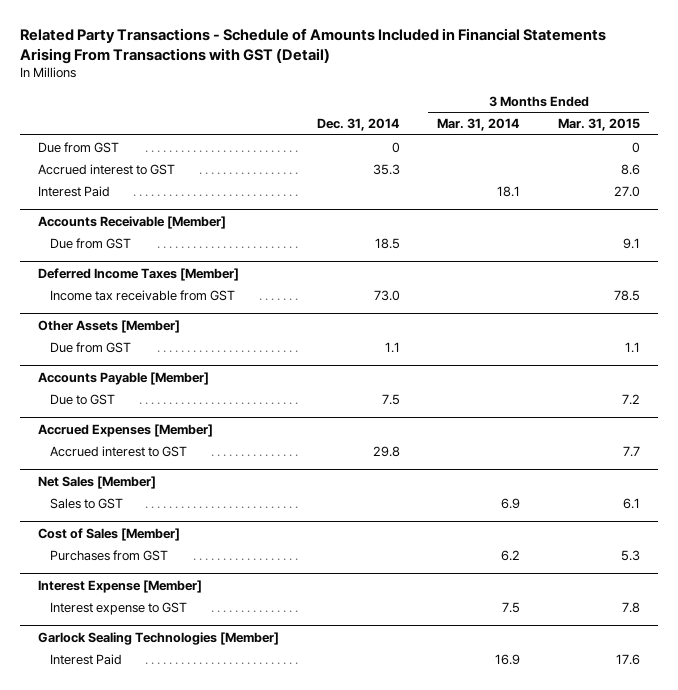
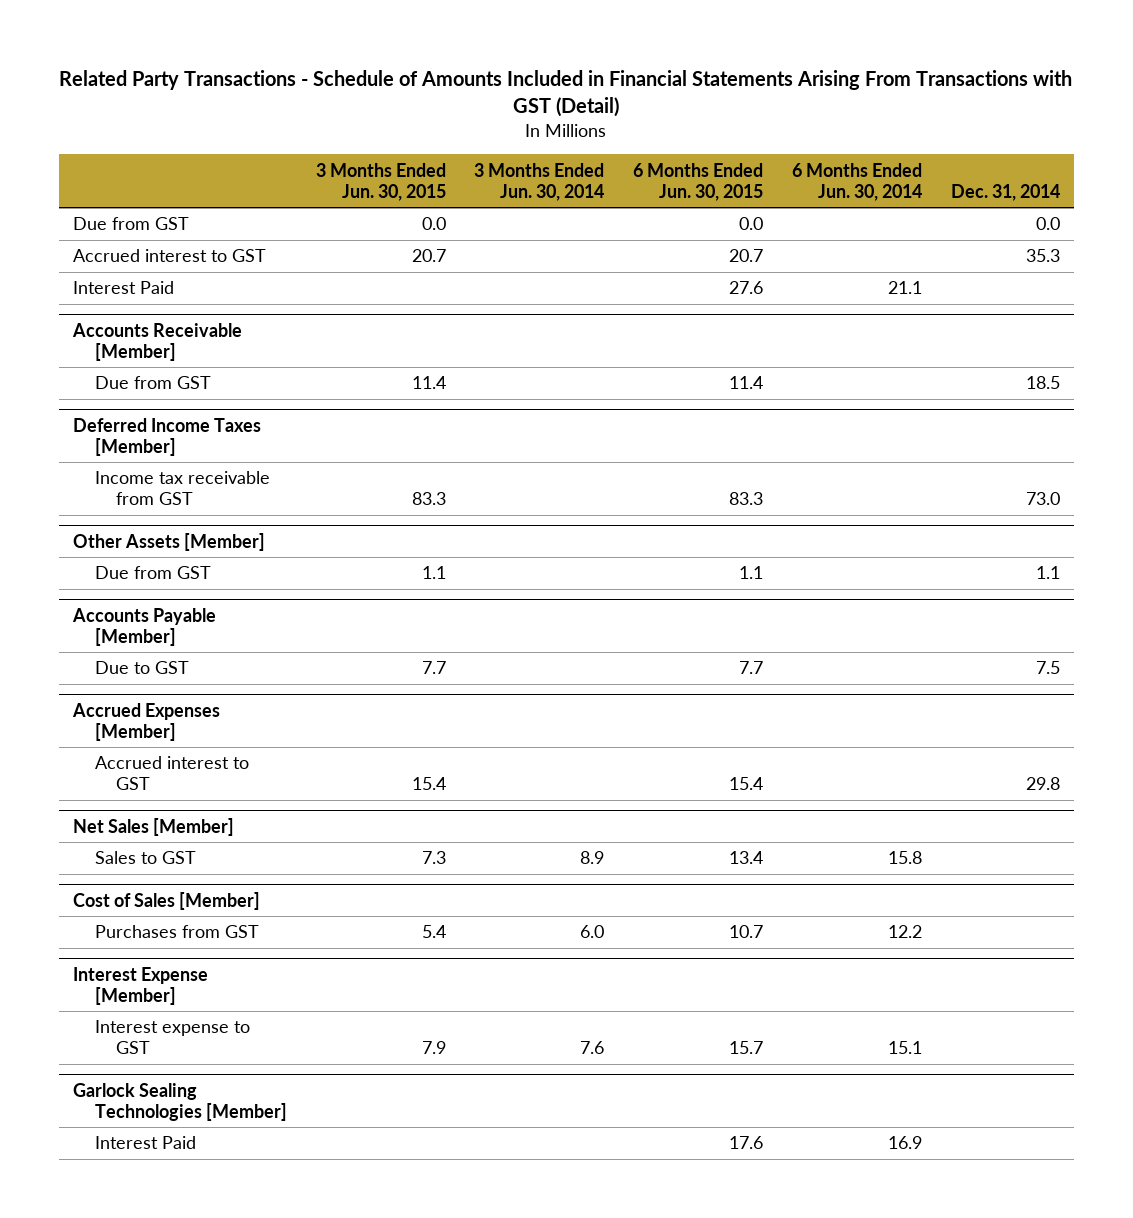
- | Dec. 31, 2014 | 3 Months Ended Mar. 31, 2014 | 3 Months Ended Mar. 31, 2015
+ | 3 Months Ended Jun. 30, 2015 | 3 Months Ended Jun. 30, 2014 | 6 Months Ended Jun. 30, 2015 | 6 Months Ended Jun. 30, 2014 | Dec. 31, 2014
- Due from GST | 0 | | 0
+ Due from GST | 0.0 | | 0.0 | | 0.0

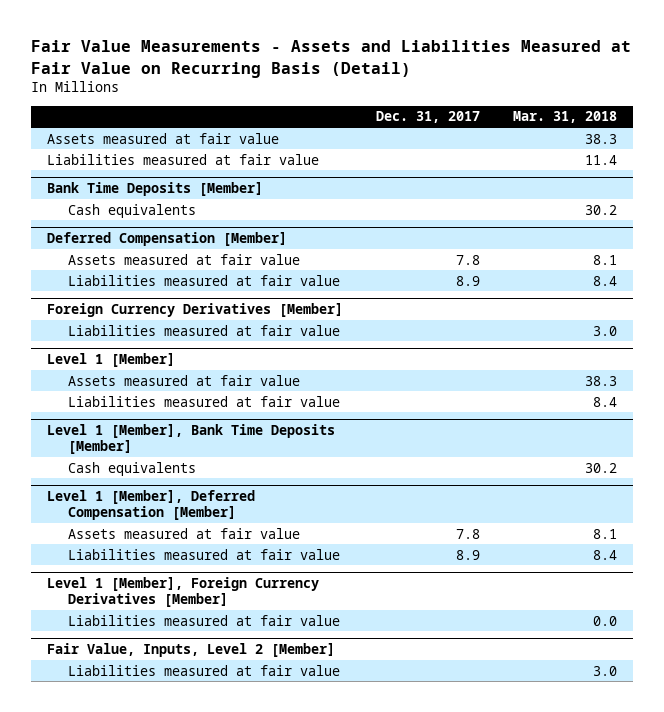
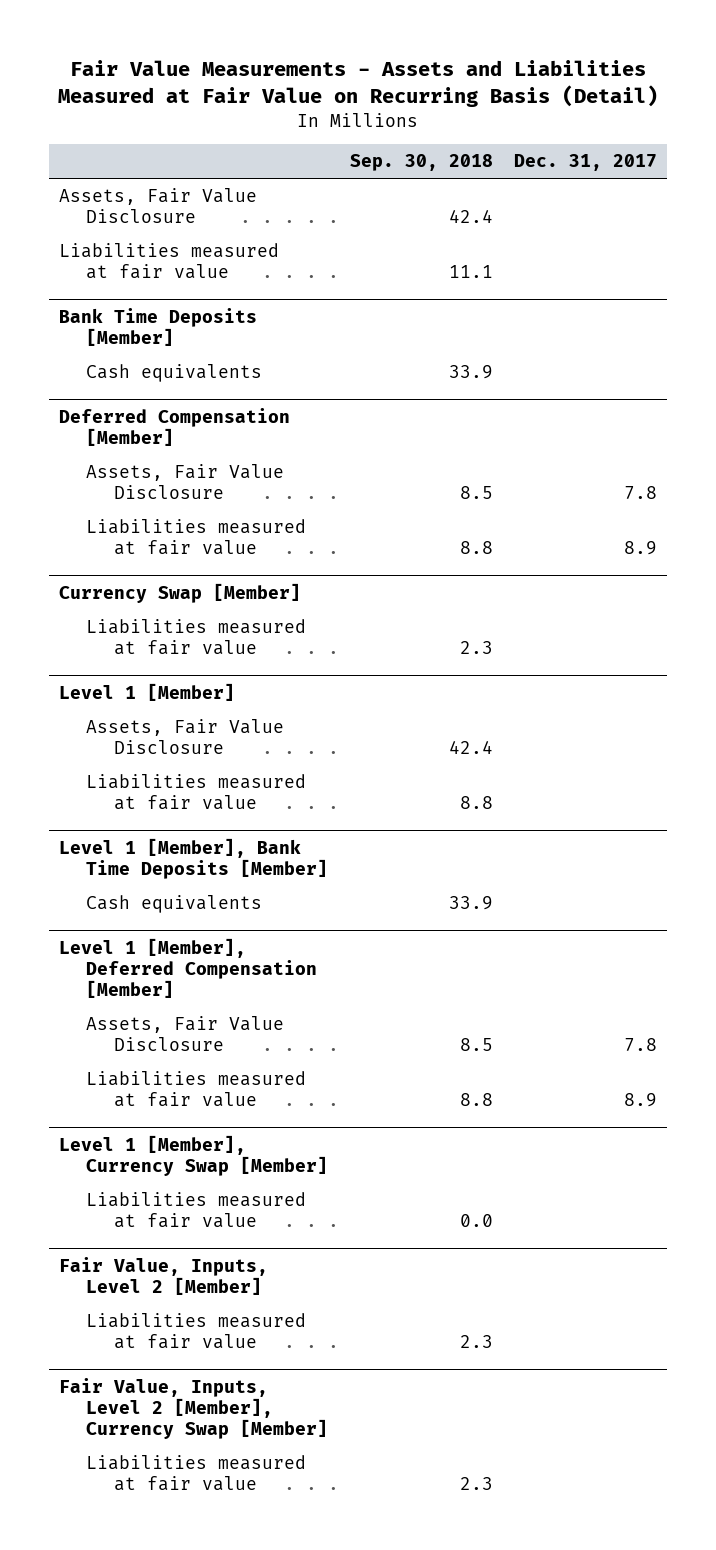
- | Dec. 31, 2017 | Mar. 31, 2018
+ | Sep. 30, 2018 | Dec. 31, 2017
- Assets measured at fair value | | 38.3
+ Assets, Fair Value Disclosure | 42.4 |
@ Deferred Compensation [Member]
- Assets measured at fair value | 7.8 | 8.1
+ Assets, Fair Value Disclosure | 8.5 | 7.8
- Foreign Currency Derivatives [Member]
- Liabilities measured at fair value | | 3.0
+ Currency Swap [Member]
+ Liabilities measured at fair value | 2.3 |
@ Level 1 [Member]
- Assets measured at fair value | | 38.3
+ Assets, Fair Value Disclosure | 42.4 |
@ Level 1 [Member], Deferred Compensation [Member]
- Assets measured at fair value | 7.8 | 8.1
+ Assets, Fair Value Disclosure | 8.5 | 7.8
- Level 1 [Member], Foreign Currency Derivatives [Member]
+ Level 1 [Member], Currency Swap [Member]
+ Fair Value, Inputs, Level 2 [Member], Currency Swap [Member]
+ Liabilities measured at fair value | 2.3 |

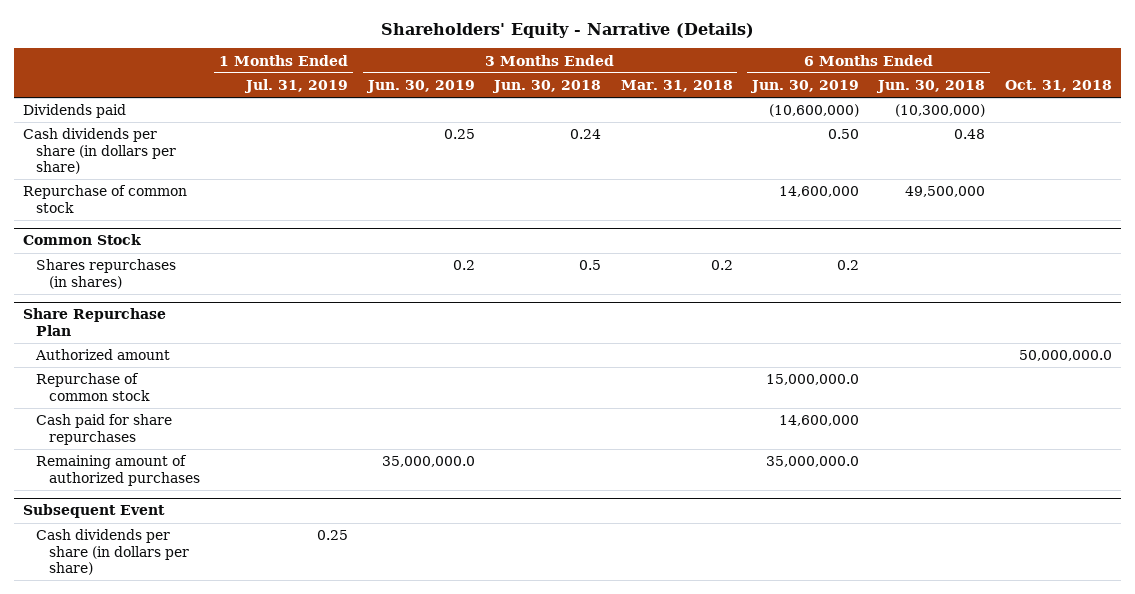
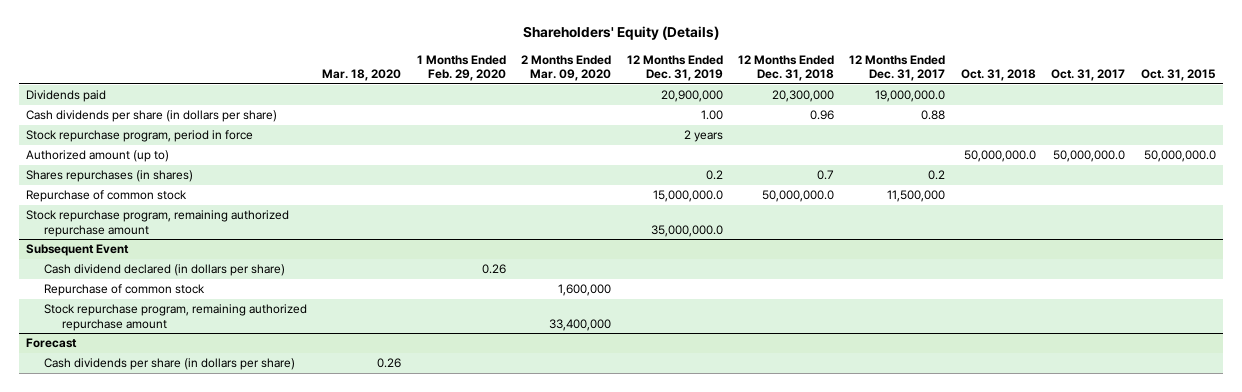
- Shareholders' Equity - Narrative (Details)
+ Shareholders' Equity (Details)
- | 1 Months Ended Jul. 31, 2019 | 3 Months Ended Jun. 30, 2019 | 3 Months Ended Jun. 30, 2018 | 3 Months Ended Mar. 31, 2018 | 6 Months Ended Jun. 30, 2019 | 6 Months Ended Jun. 30, 2018 | Oct. 31, 2018
+ | Mar. 18, 2020 | 1 Months Ended Feb. 29, 2020 | 2 Months Ended Mar. 09, 2020 | 12 Months Ended Dec. 31, 2019 | 12 Months Ended Dec. 31, 2018 | 12 Months Ended Dec. 31, 2017 | Oct. 31, 2018 | Oct. 31, 2017 | Oct. 31, 2015
+ Stock repurchase program, period in force | | | | 2 years | | | | |
+ Authorized amount (up to) | | | | | | | 50,000,000.0 | 50,000,000.0 | 50,000,000.0
+ Shares repurchases (in shares) | | | | 0.2 | 0.7 | 0.2 | | |
- Common Stock
- Shares repurchases (in shares) | | 0.2 | 0.5 | 0.2 | 0.2 | |
- Share Repurchase Plan
- Authorized amount | | | | | | | 50,000,000.0
- Repurchase of common stock | | | | | 15,000,000.0 | |
- Cash paid for share repurchases | | | | | 14,600,000 | |
- Remaining amount of authorized purchases | | 35,000,000.0 | | | 35,000,000.0 | |
+ Stock repurchase program, remaining authorized repurchase amount | | | | 35,000,000.0 | | | | |
@ Subsequent Event
- Cash dividends per share (in dollars per share) | 0.25 | | | | | |
+ Cash dividend declared (in dollars per share) | | 0.26 | | | | | | |
+ Repurchase of common stock | | | 1,600,000 | | | | | |
+ Stock repurchase program, remaining authorized repurchase amount | | | 33,400,000 | | | | | |
+ Forecast
+ Cash dividends per share (in dollars per share) | 0.26 | | | | | | | |

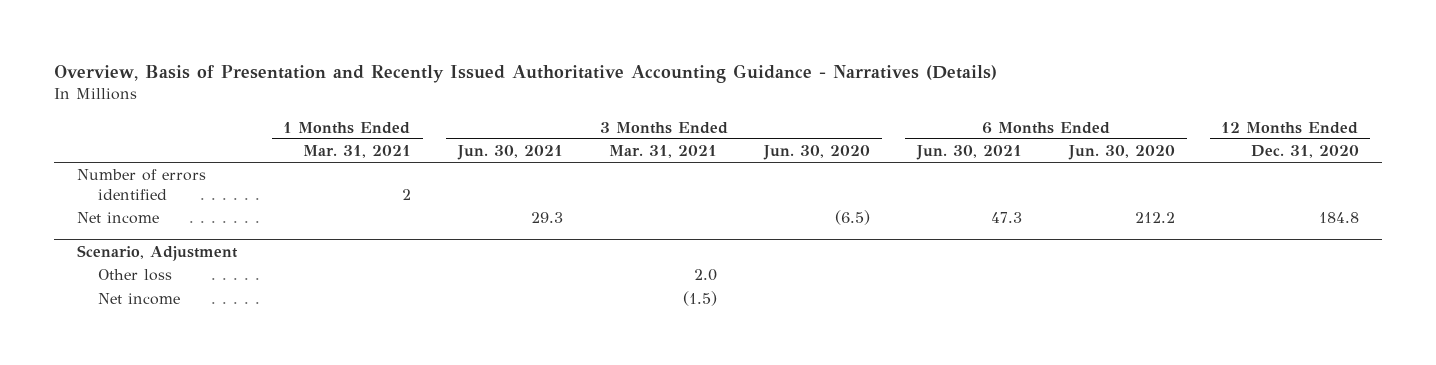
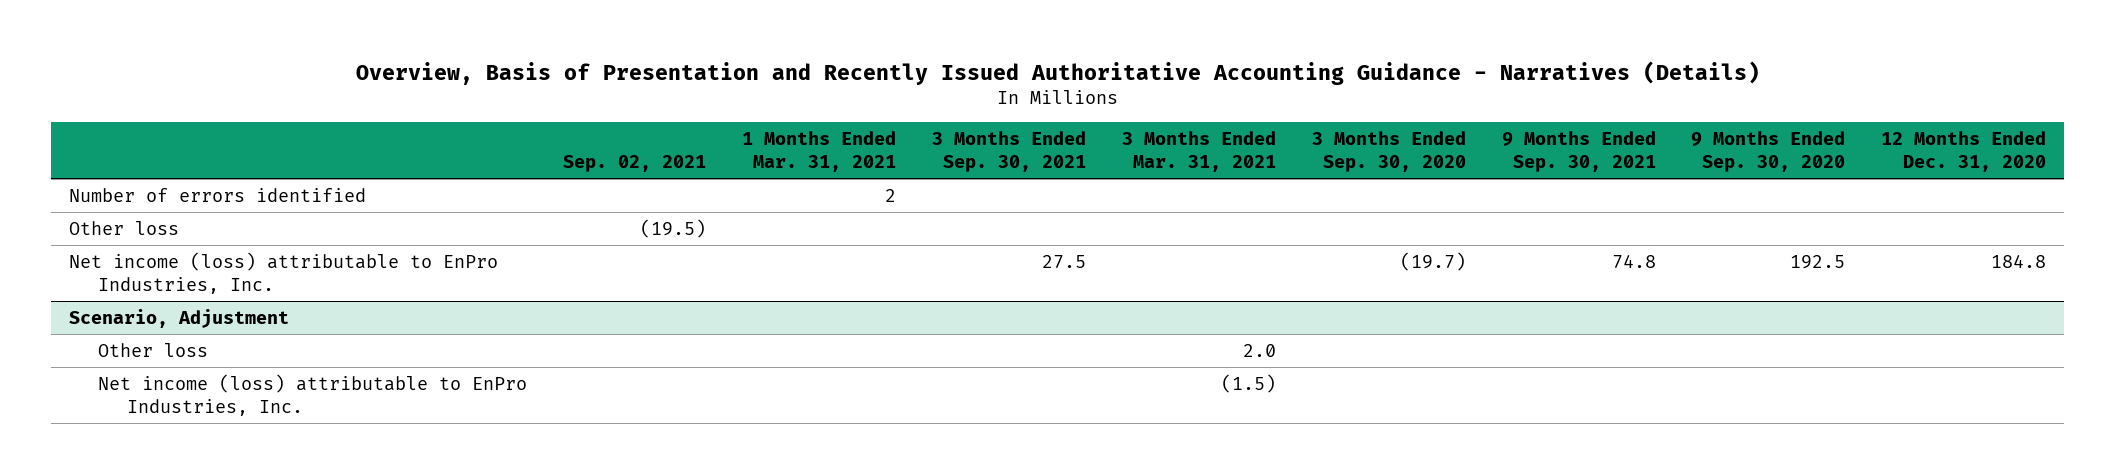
- | 1 Months Ended Mar. 31, 2021 | 3 Months Ended Jun. 30, 2021 | 3 Months Ended Mar. 31, 2021 | 3 Months Ended Jun. 30, 2020 | 6 Months Ended Jun. 30, 2021 | 6 Months Ended Jun. 30, 2020 | 12 Months Ended Dec. 31, 2020
+ | Sep. 02, 2021 | 1 Months Ended Mar. 31, 2021 | 3 Months Ended Sep. 30, 2021 | 3 Months Ended Mar. 31, 2021 | 3 Months Ended Sep. 30, 2020 | 9 Months Ended Sep. 30, 2021 | 9 Months Ended Sep. 30, 2020 | 12 Months Ended Dec. 31, 2020
- Net income | | 29.3 | | (6.5) | 47.3 | 212.2 | 184.8
+ Other loss | (19.5) | | | | | | |
+ Net income (loss) attributable to EnPro Industries, Inc. | | | 27.5 | | (19.7) | 74.8 | 192.5 | 184.8
@ Scenario, Adjustment
- Net income | | | (1.5) | | | |
+ Net income (loss) attributable to EnPro Industries, Inc. | | | | (1.5) | | | |

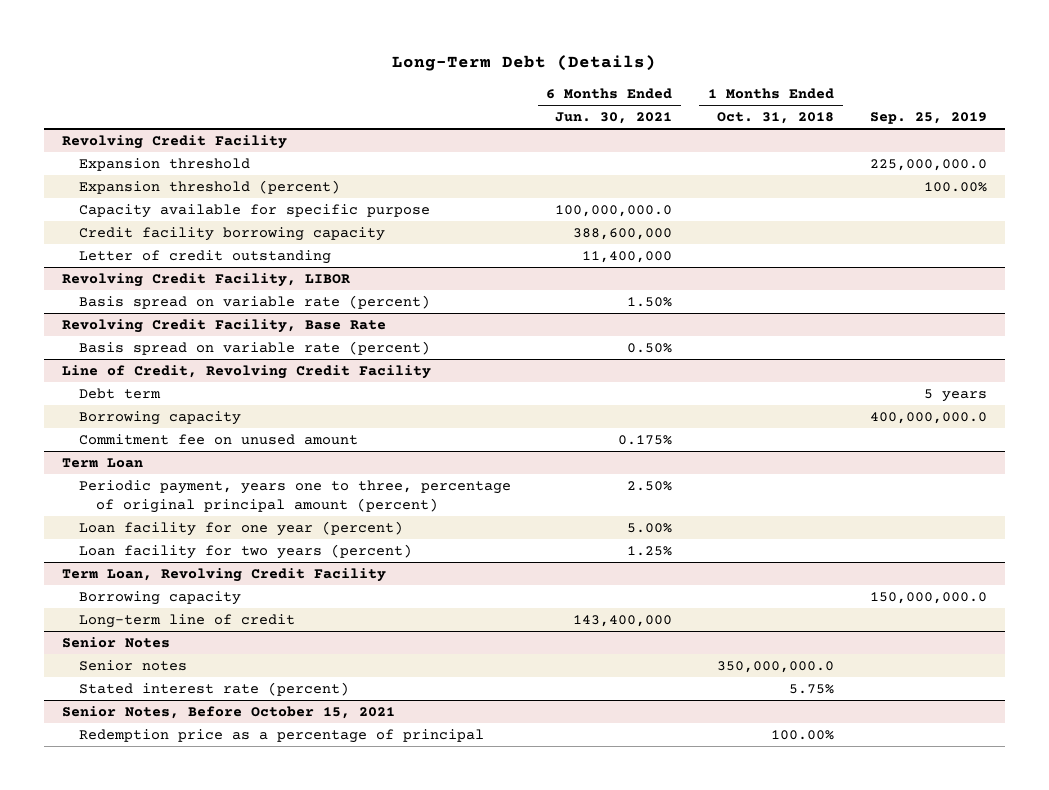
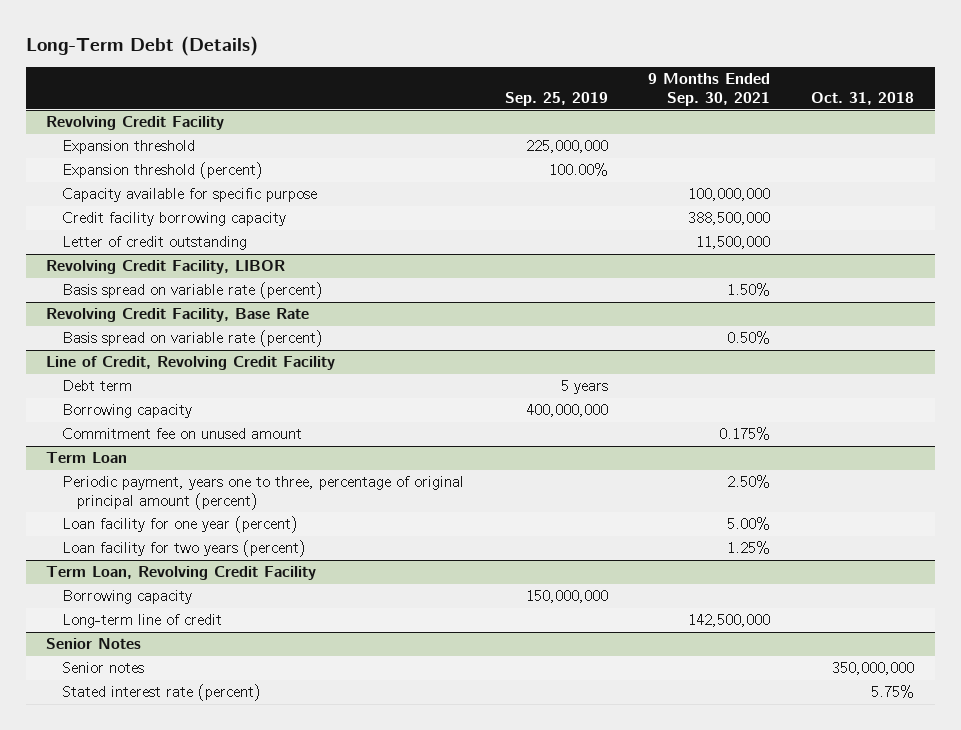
- | 6 Months Ended Jun. 30, 2021 | 1 Months Ended Oct. 31, 2018 | Sep. 25, 2019
+ | Sep. 25, 2019 | 9 Months Ended Sep. 30, 2021 | Oct. 31, 2018
@ Revolving Credit Facility
- Expansion threshold | | | 225,000,000.0
+ Expansion threshold | 225,000,000 | |
@ Line of Credit, Revolving Credit Facility
- Borrowing capacity | | | 400,000,000.0
+ Borrowing capacity | 400,000,000 | |
@ Term Loan, Revolving Credit Facility
- Borrowing capacity | | | 150,000,000.0
+ Borrowing capacity | 150,000,000 | |
- Senior Notes, Before October 15, 2021
- Redemption price as a percentage of principal | | 100.00% |

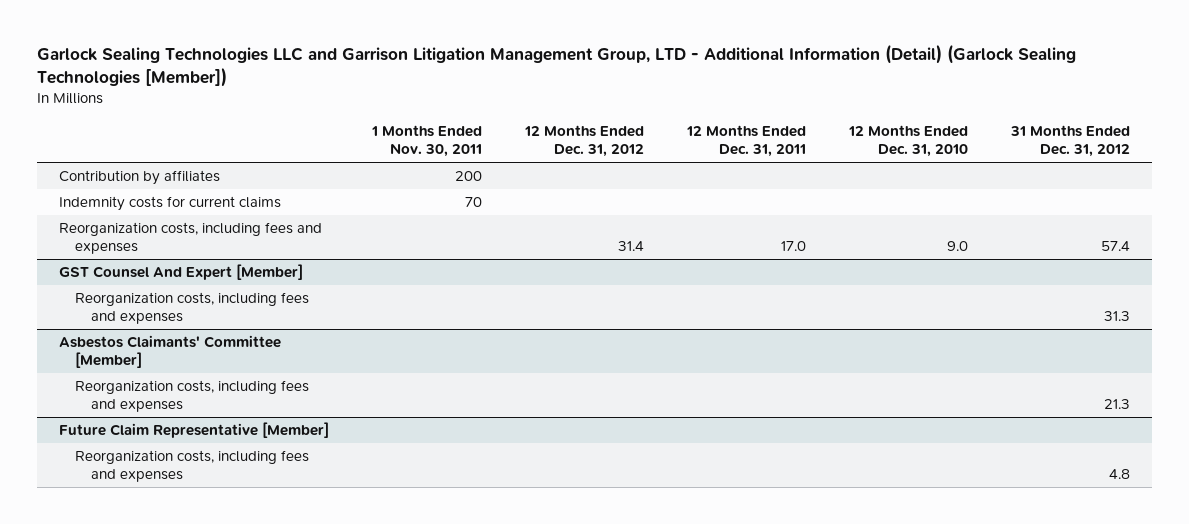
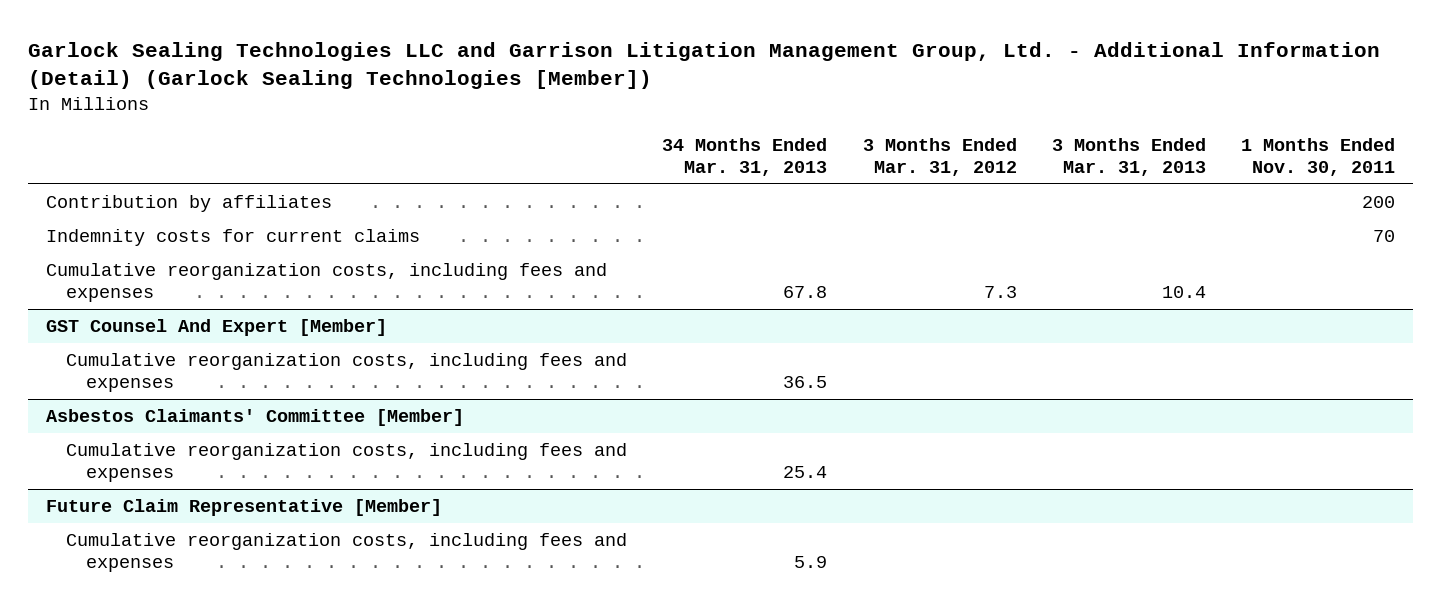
- Garlock Sealing Technologies LLC and Garrison Litigation Management Group, LTD - Additional Information (Detail) (Garlock Sealing Technologies [Member])
+ Garlock Sealing Technologies LLC and Garrison Litigation Management Group, Ltd. - Additional Information (Detail) (Garlock Sealing Technologies [Member])
- | 1 Months Ended Nov. 30, 2011 | 12 Months Ended Dec. 31, 2012 | 12 Months Ended Dec. 31, 2011 | 12 Months Ended Dec. 31, 2010 | 31 Months Ended Dec. 31, 2012
+ | 34 Months Ended Mar. 31, 2013 | 3 Months Ended Mar. 31, 2012 | 3 Months Ended Mar. 31, 2013 | 1 Months Ended Nov. 30, 2011
- Reorganization costs, including fees and expenses | | 31.4 | 17.0 | 9.0 | 57.4
+ Cumulative reorganization costs, including fees and expenses | 67.8 | 7.3 | 10.4 |
@ GST Counsel And Expert [Member]
- Reorganization costs, including fees and expenses | | | | | 31.3
+ Cumulative reorganization costs, including fees and expenses | 36.5 | | |
@ Asbestos Claimants' Committee [Member]
- Reorganization costs, including fees and expenses | | | | | 21.3
+ Cumulative reorganization costs, including fees and expenses | 25.4 | | |
@ Future Claim Representative [Member]
- Reorganization costs, including fees and expenses | | | | | 4.8
+ Cumulative reorganization costs, including fees and expenses | 5.9 | | |

